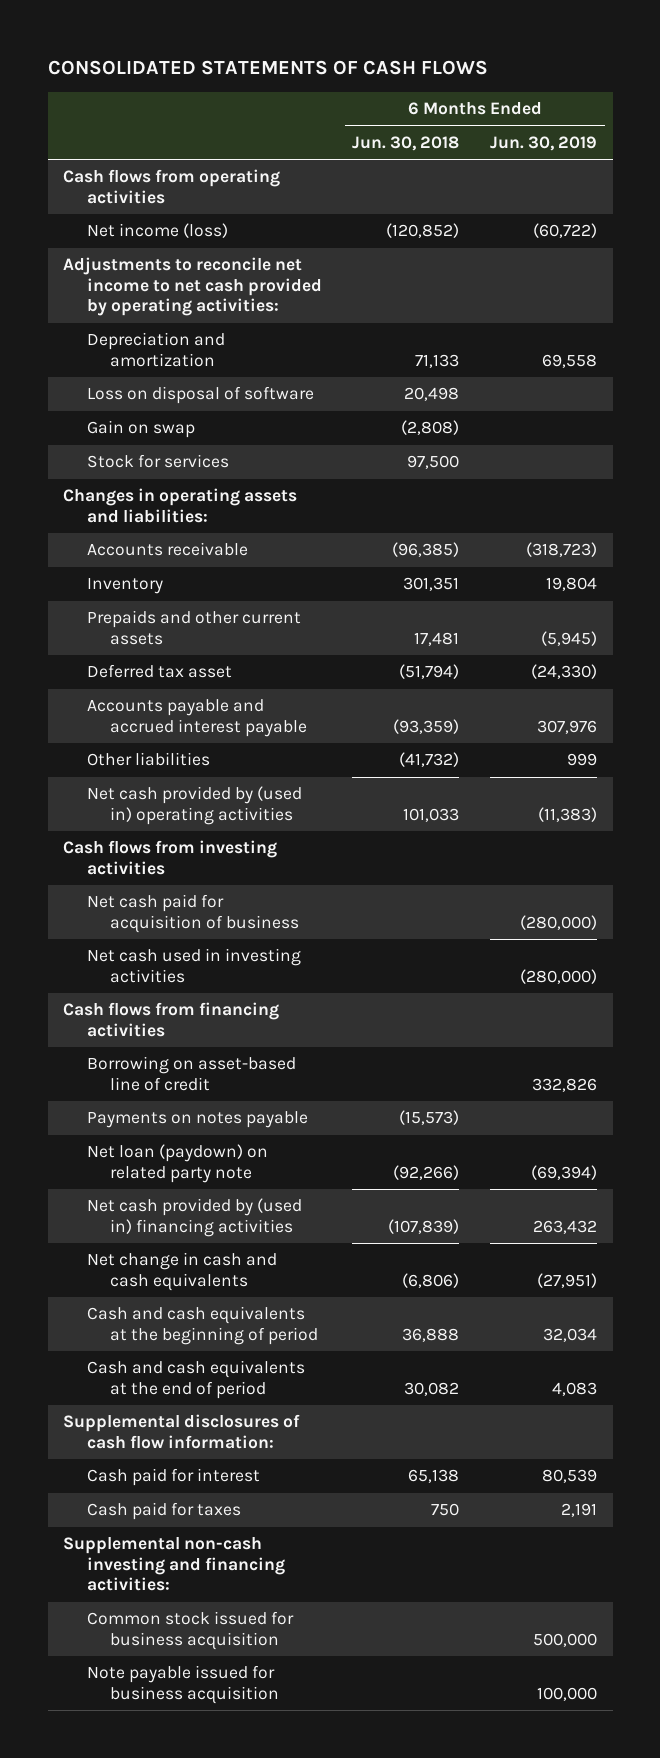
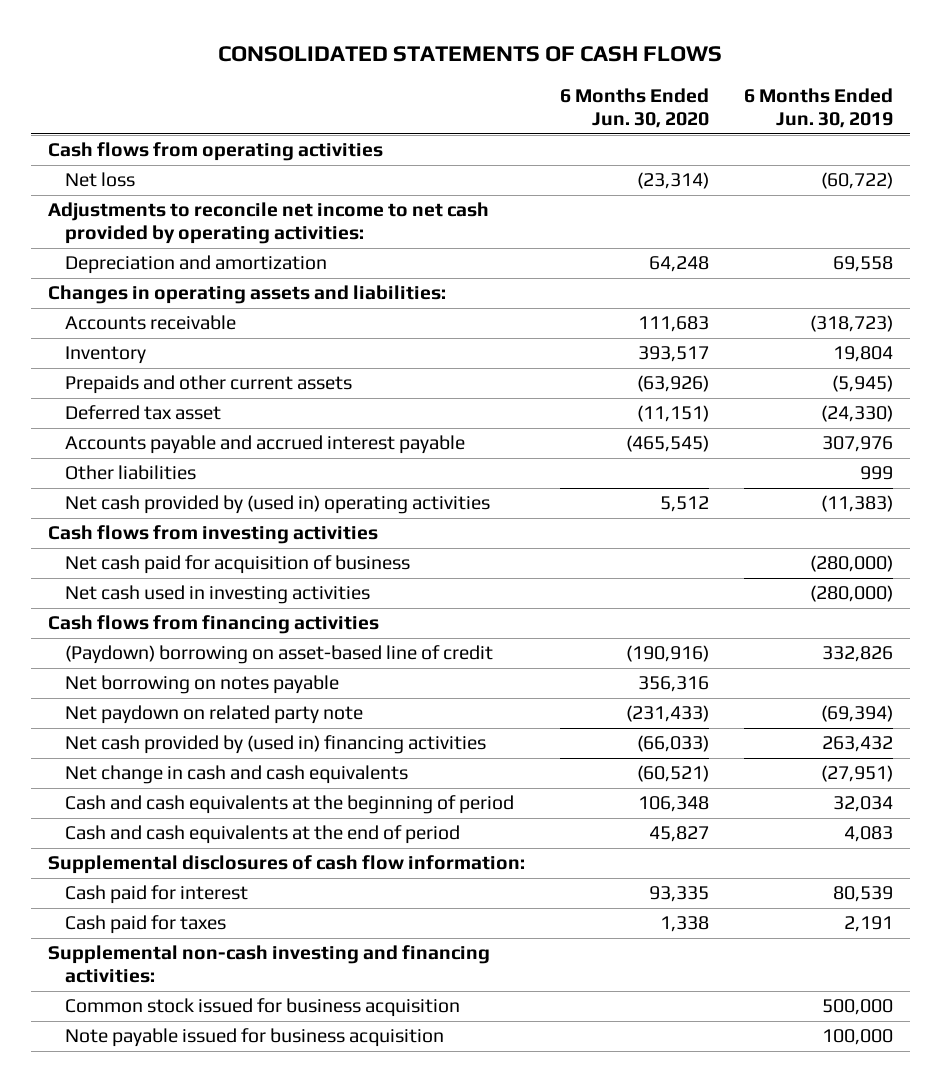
- | 6 Months Ended Jun. 30, 2018 | 6 Months Ended Jun. 30, 2019
+ | 6 Months Ended Jun. 30, 2020 | 6 Months Ended Jun. 30, 2019
- Net income (loss) | (120,852) | (60,722)
+ Net loss | (23,314) | (60,722)
- Loss on disposal of software | 20,498 |
- Gain on swap | (2,808) |
- Stock for services | 97,500 |
- Borrowing on asset-based line of credit | | 332,826
- Payments on notes payable | (15,573) |
- Net loan (paydown) on related party note | (92,266) | (69,394)
+ (Paydown) borrowing on asset-based line of credit | (190,916) | 332,826
+ Net borrowing on notes payable | 356,316 |
+ Net paydown on related party note | (231,433) | (69,394)

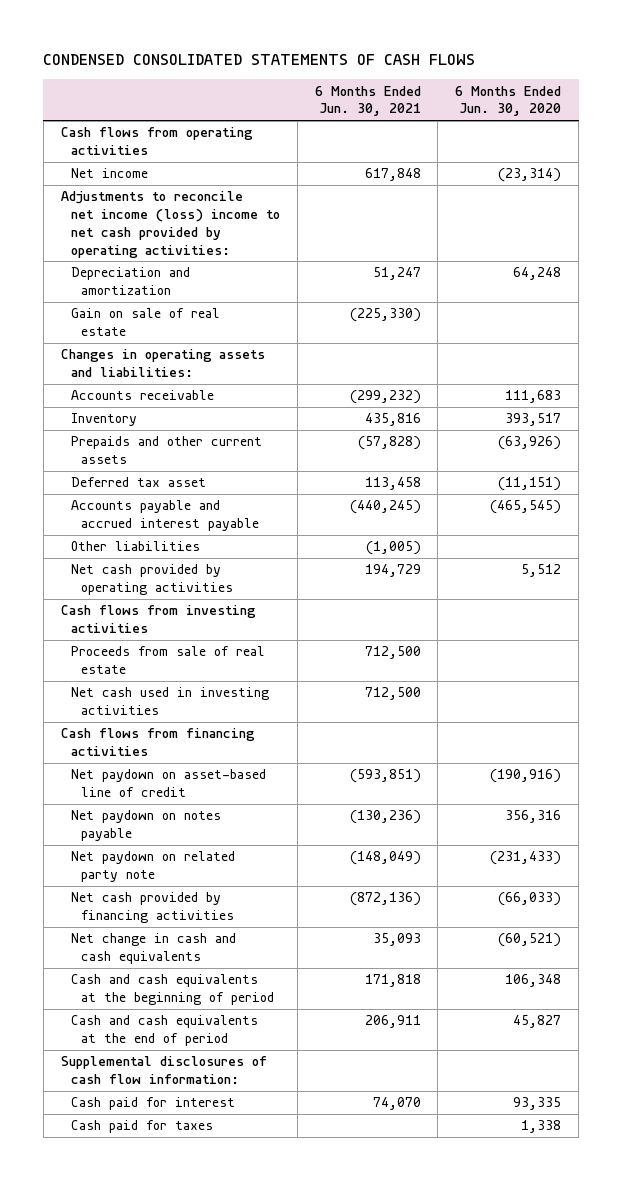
- CONSOLIDATED STATEMENTS OF CASH FLOWS
+ CONDENSED CONSOLIDATED STATEMENTS OF CASH FLOWS
- | 6 Months Ended Jun. 30, 2020 | 6 Months Ended Jun. 30, 2019
+ | 6 Months Ended Jun. 30, 2021 | 6 Months Ended Jun. 30, 2020
- Net loss | (23,314) | (60,722)
- Adjustments to reconcile net income to net cash provided by operating activities:
+ Net income | 617,848 | (23,314)
+ Adjustments to reconcile net income (loss) income to net cash provided by operating activities:
+ Gain on sale of real estate | (225,330) |
- Net cash provided by (used in) operating activities | 5,512 | (11,383)
+ Net cash provided by operating activities | 194,729 | 5,512
- Net cash paid for acquisition of business | | (280,000)
+ Proceeds from sale of real estate | 712,500 |
- (Paydown) borrowing on asset-based line of credit | (190,916) | 332,826
- Net borrowing on notes payable | 356,316 |
+ Net paydown on asset-based line of credit | (593,851) | (190,916)
+ Net paydown on notes payable | (130,236) | 356,316
- Net cash provided by (used in) financing activities | (66,033) | 263,432
+ Net cash provided by financing activities | (872,136) | (66,033)
- Supplemental non-cash investing and financing activities:
- Common stock issued for business acquisition | | 500,000
- Note payable issued for business acquisition | | 100,000

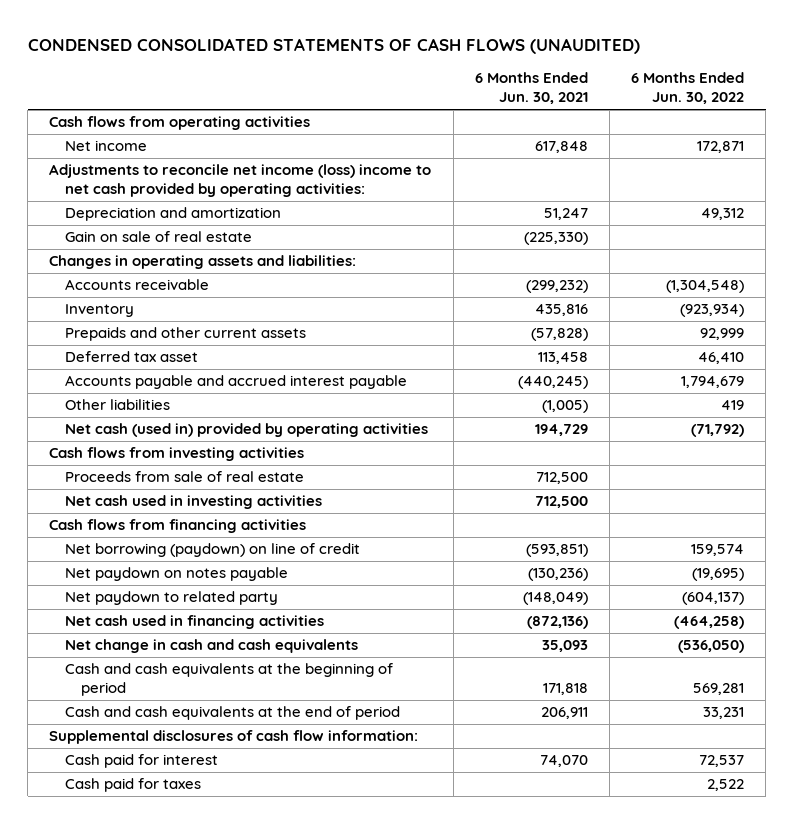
- CONDENSED CONSOLIDATED STATEMENTS OF CASH FLOWS
+ CONDENSED CONSOLIDATED STATEMENTS OF CASH FLOWS (UNAUDITED)
- | 6 Months Ended Jun. 30, 2021 | 6 Months Ended Jun. 30, 2020
+ | 6 Months Ended Jun. 30, 2021 | 6 Months Ended Jun. 30, 2022
- Net cash provided by operating activities | 194,729 | 5,512
+ Net cash (used in) provided by operating activities | 194,729 | (71,792)
- Net paydown on asset-based line of credit | (593,851) | (190,916)
+ Net borrowing (paydown) on line of credit | (593,851) | 159,574
- Net paydown on related party note | (148,049) | (231,433)
- Net cash provided by financing activities | (872,136) | (66,033)
+ Net paydown to related party | (148,049) | (604,137)
+ Net cash used in financing activities | (872,136) | (464,258)

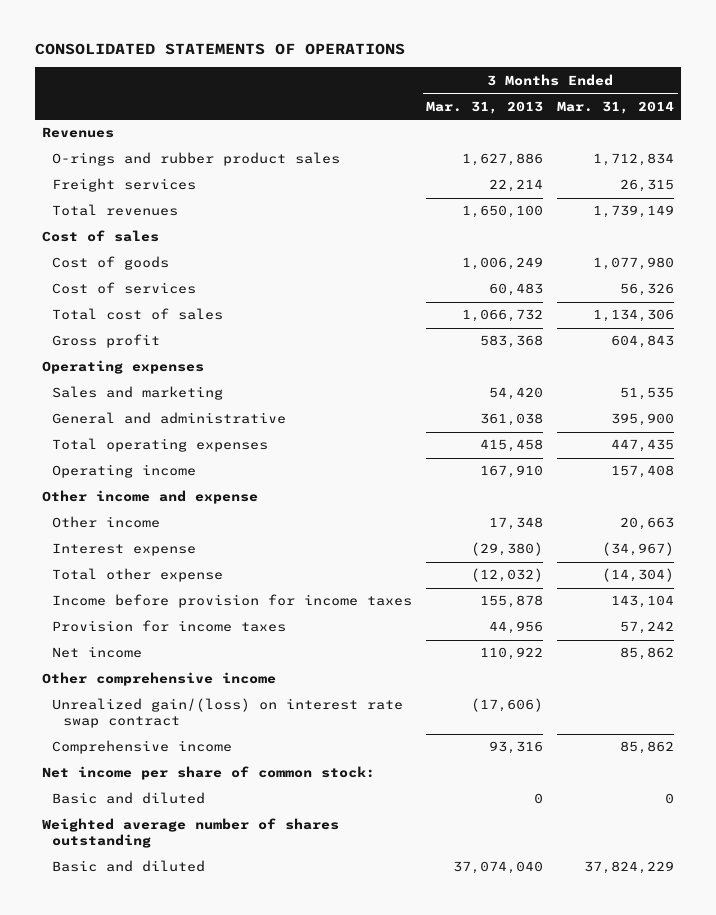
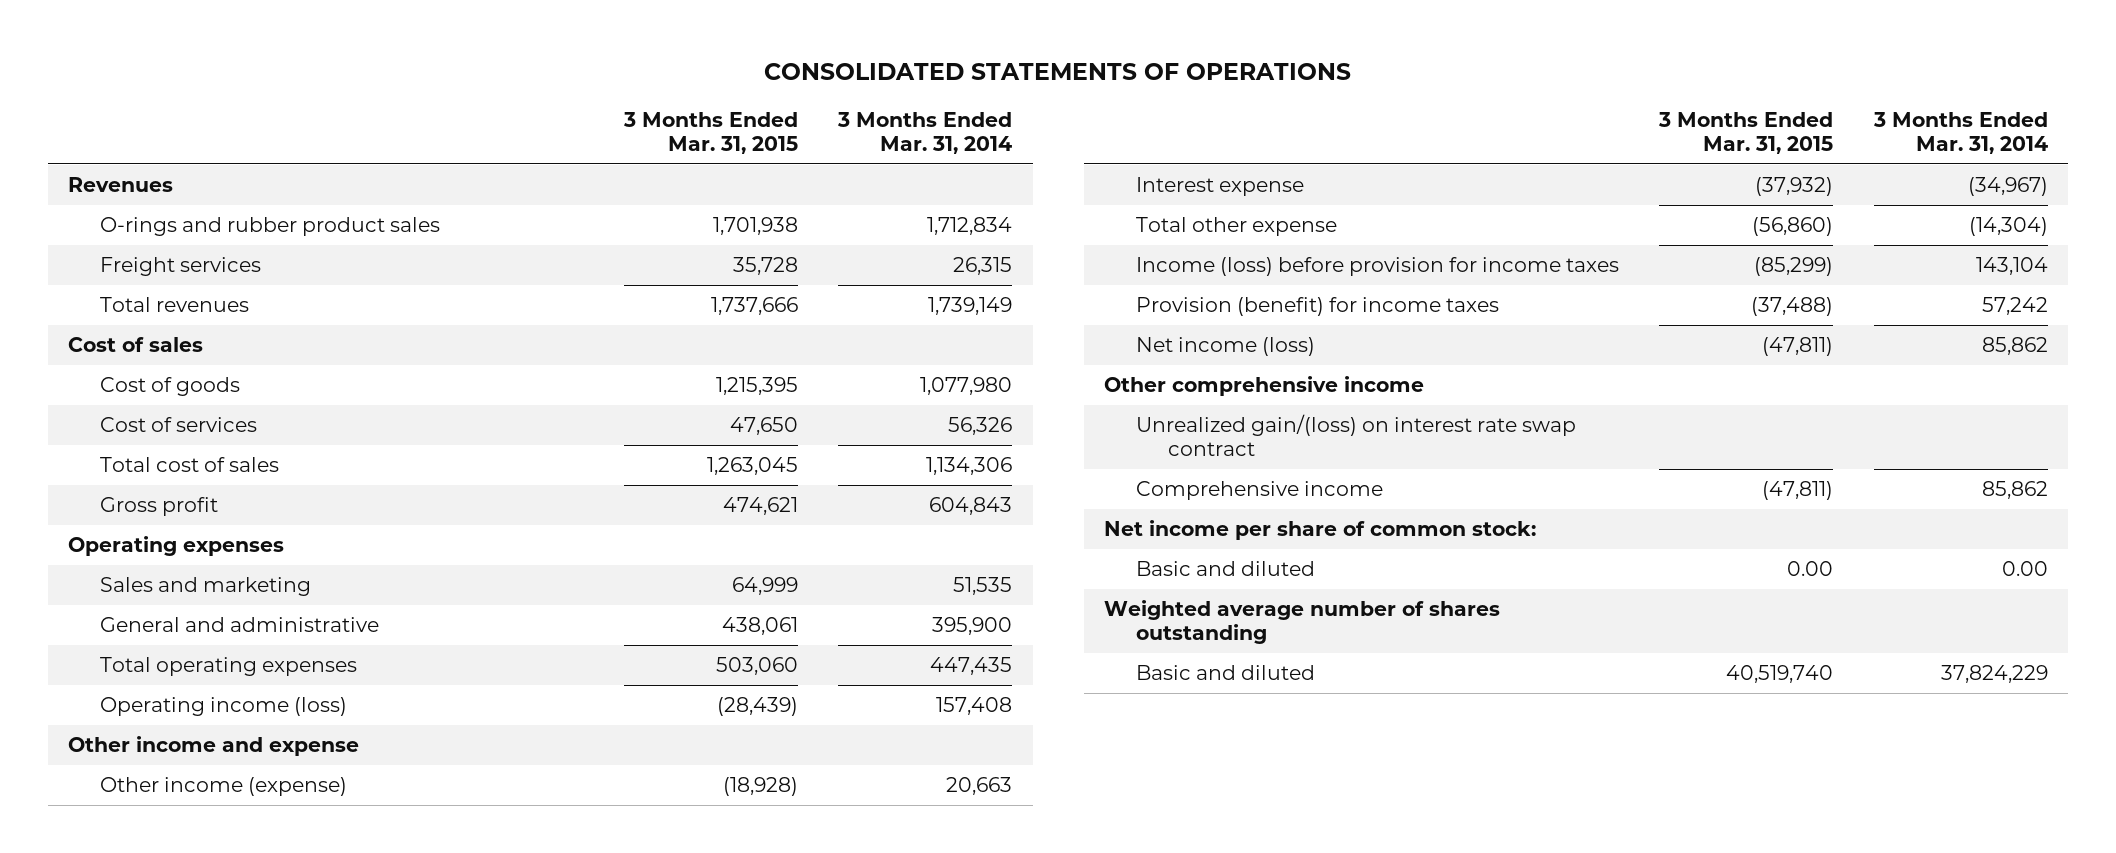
- | 3 Months Ended Mar. 31, 2013 | 3 Months Ended Mar. 31, 2014
+ | 3 Months Ended Mar. 31, 2015 | 3 Months Ended Mar. 31, 2014
- Operating income | 167,910 | 157,408
+ Operating income (loss) | (28,439) | 157,408
- Other income | 17,348 | 20,663
+ Other income (expense) | (18,928) | 20,663
- Income before provision for income taxes | 155,878 | 143,104
- Provision for income taxes | 44,956 | 57,242
- Net income | 110,922 | 85,862
+ Income (loss) before provision for income taxes | (85,299) | 143,104
+ Provision (benefit) for income taxes | (37,488) | 57,242
+ Net income (loss) | (47,811) | 85,862
- Basic and diluted | 0 | 0
+ Basic and diluted | 0.00 | 0.00

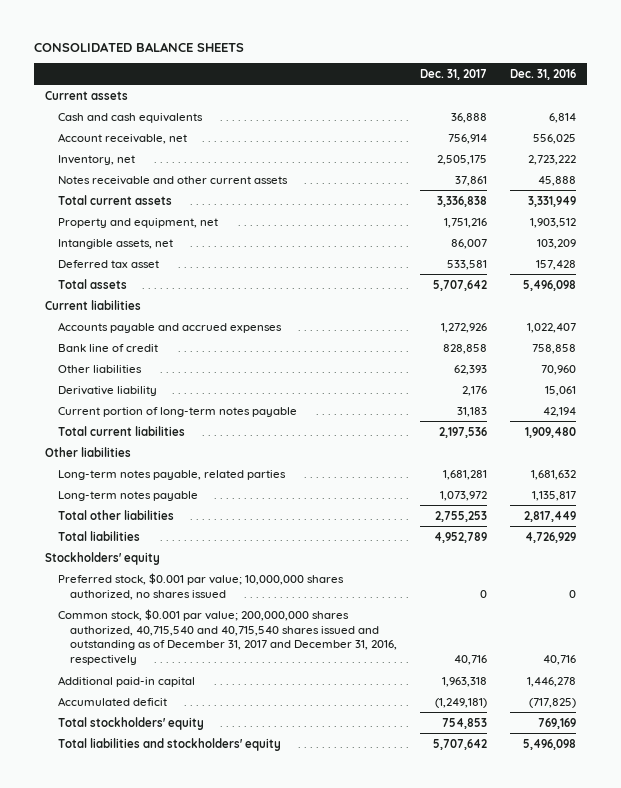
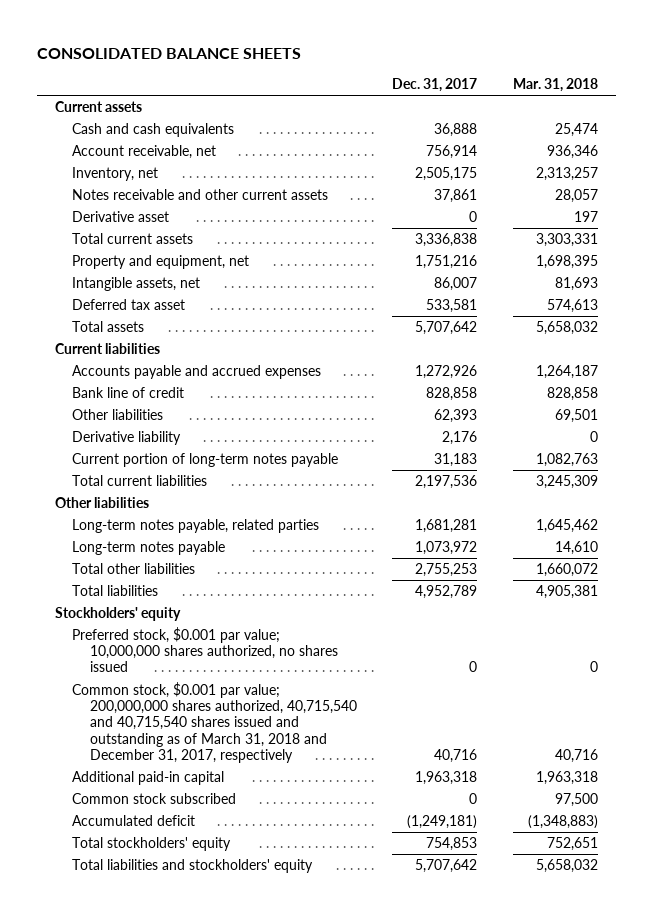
- | Dec. 31, 2017 | Dec. 31, 2016
+ | Dec. 31, 2017 | Mar. 31, 2018
+ Derivative asset | 0 | 197
- Common stock, $0.001 par value; 200,000,000 shares authorized, 40,715,540 and 40,715,540 shares issued and outstanding as of December 31, 2017 and December 31, 2016, respectively | 40,716 | 40,716
+ Common stock, $0.001 par value; 200,000,000 shares authorized, 40,715,540 and 40,715,540 shares issued and outstanding as of March 31, 2018 and December 31, 2017, respectively | 40,716 | 40,716
+ Common stock subscribed | 0 | 97,500

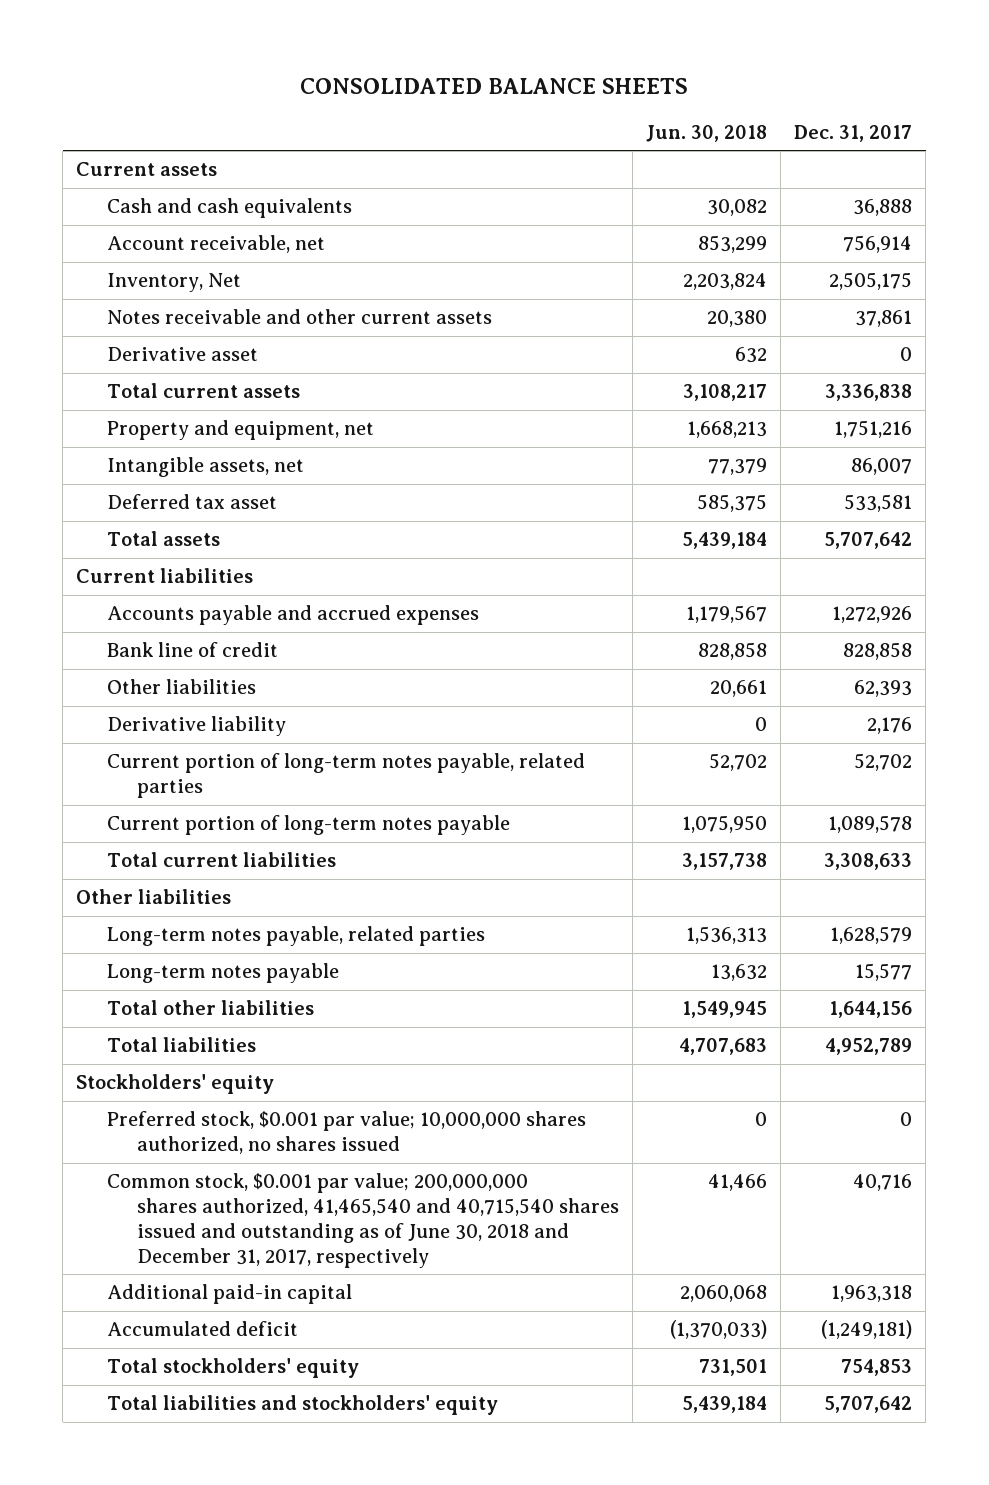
- | Dec. 31, 2017 | Mar. 31, 2018
+ | Jun. 30, 2018 | Dec. 31, 2017
- Inventory, net | 2,505,175 | 2,313,257
+ Inventory, Net | 2,203,824 | 2,505,175
- Current portion of long-term notes payable | 31,183 | 1,082,763
- Total current liabilities | 2,197,536 | 3,245,309
+ Current portion of long-term notes payable, related parties | 52,702 | 52,702
+ Current portion of long-term notes payable | 1,075,950 | 1,089,578
+ Total current liabilities | 3,157,738 | 3,308,633
- Long-term notes payable, related parties | 1,681,281 | 1,645,462
- Long-term notes payable | 1,073,972 | 14,610
- Total other liabilities | 2,755,253 | 1,660,072
+ Long-term notes payable, related parties | 1,536,313 | 1,628,579
+ Long-term notes payable | 13,632 | 15,577
+ Total other liabilities | 1,549,945 | 1,644,156
- Common stock, $0.001 par value; 200,000,000 shares authorized, 40,715,540 and 40,715,540 shares issued and outstanding as of March 31, 2018 and December 31, 2017, respectively | 40,716 | 40,716
+ Common stock, $0.001 par value; 200,000,000 shares authorized, 41,465,540 and 40,715,540 shares issued and outstanding as of June 30, 2018 and December 31, 2017, respectively | 41,466 | 40,716
- Common stock subscribed | 0 | 97,500

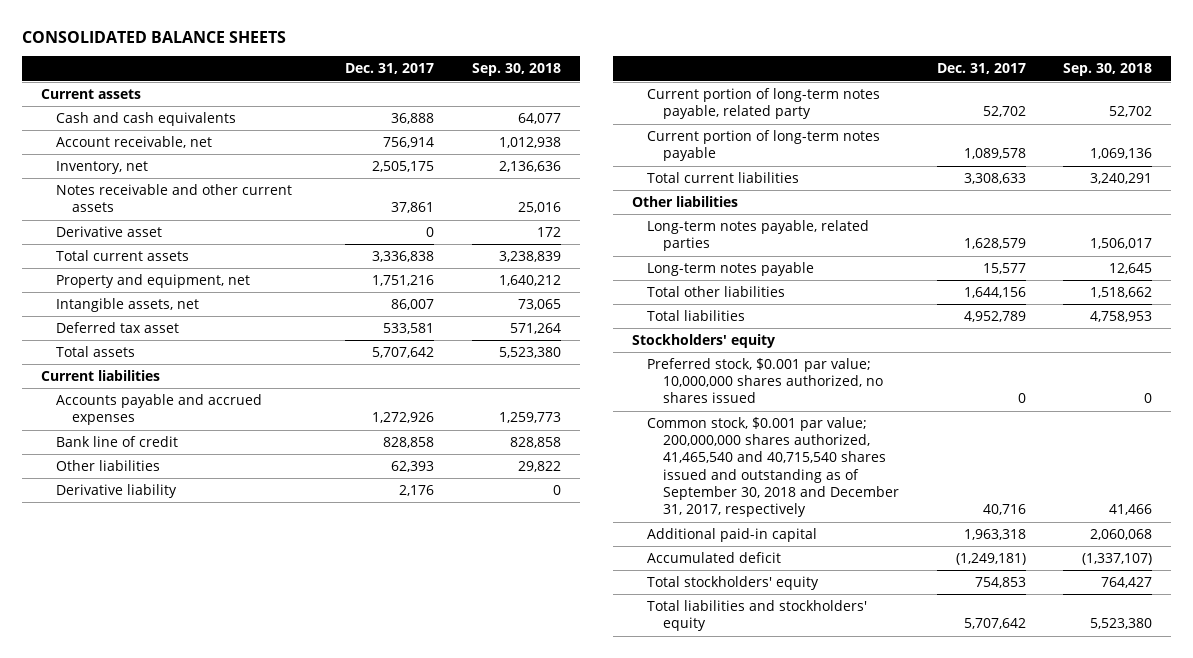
- | Jun. 30, 2018 | Dec. 31, 2017
+ | Dec. 31, 2017 | Sep. 30, 2018
- Inventory, Net | 2,203,824 | 2,505,175
+ Inventory, net | 2,505,175 | 2,136,636
- Current portion of long-term notes payable, related parties | 52,702 | 52,702
+ Current portion of long-term notes payable, related party | 52,702 | 52,702
- Common stock, $0.001 par value; 200,000,000 shares authorized, 41,465,540 and 40,715,540 shares issued and outstanding as of June 30, 2018 and December 31, 2017, respectively | 41,466 | 40,716
+ Common stock, $0.001 par value; 200,000,000 shares authorized, 41,465,540 and 40,715,540 shares issued and outstanding as of September 30, 2018 and December 31, 2017, respectively | 40,716 | 41,466

